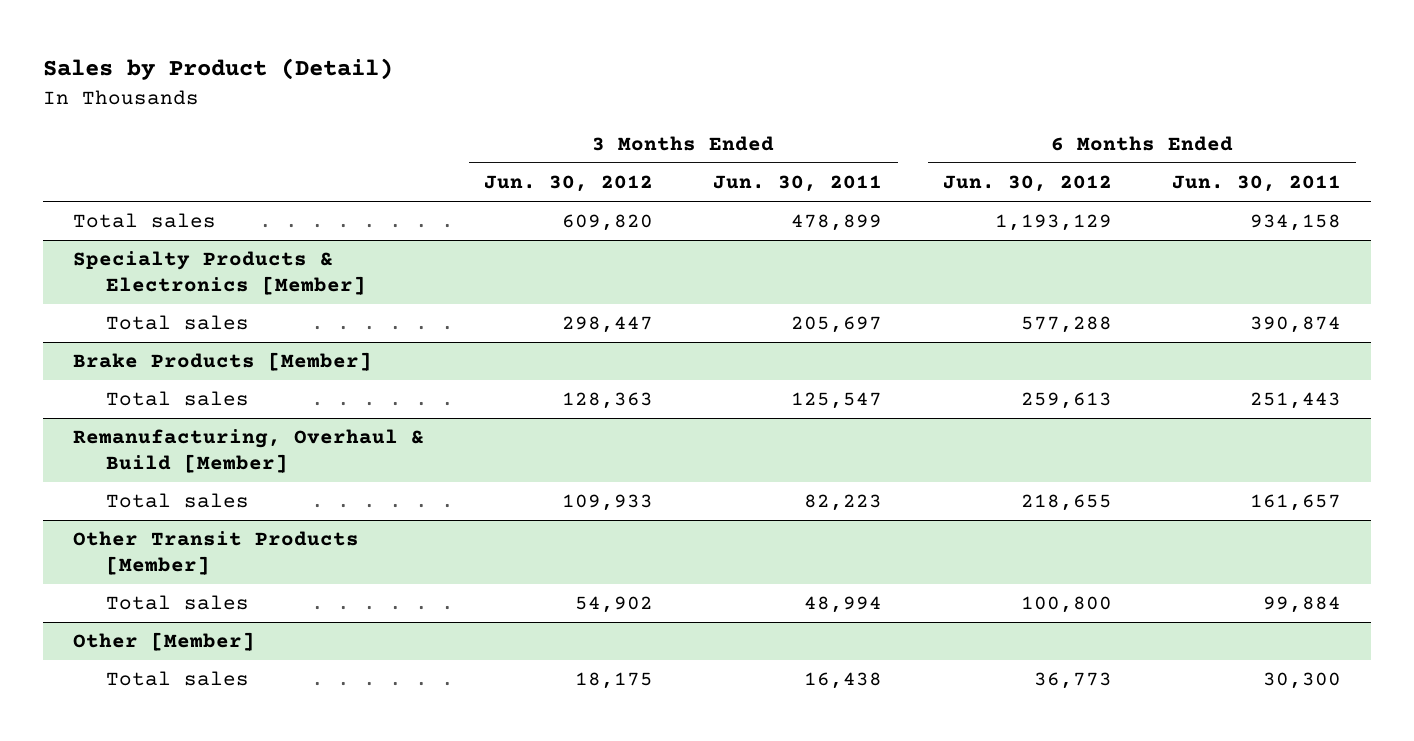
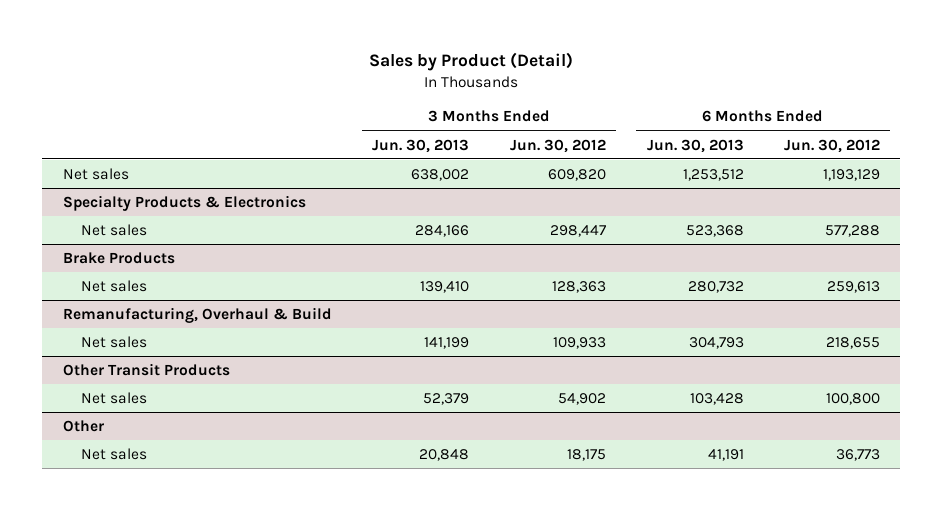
- | 3 Months Ended Jun. 30, 2012 | 3 Months Ended Jun. 30, 2011 | 6 Months Ended Jun. 30, 2012 | 6 Months Ended Jun. 30, 2011
+ | 3 Months Ended Jun. 30, 2013 | 3 Months Ended Jun. 30, 2012 | 6 Months Ended Jun. 30, 2013 | 6 Months Ended Jun. 30, 2012
- Total sales | 609,820 | 478,899 | 1,193,129 | 934,158
- Specialty Products & Electronics [Member]
- Total sales | 298,447 | 205,697 | 577,288 | 390,874
- Brake Products [Member]
- Total sales | 128,363 | 125,547 | 259,613 | 251,443
- Remanufacturing, Overhaul & Build [Member]
- Total sales | 109,933 | 82,223 | 218,655 | 161,657
- Other Transit Products [Member]
- Total sales | 54,902 | 48,994 | 100,800 | 99,884
- Other [Member]
- Total sales | 18,175 | 16,438 | 36,773 | 30,300
+ Net sales | 638,002 | 609,820 | 1,253,512 | 1,193,129
+ Specialty Products & Electronics
+ Net sales | 284,166 | 298,447 | 523,368 | 577,288
+ Brake Products
+ Net sales | 139,410 | 128,363 | 280,732 | 259,613
+ Remanufacturing, Overhaul & Build
+ Net sales | 141,199 | 109,933 | 304,793 | 218,655
+ Other Transit Products
+ Net sales | 52,379 | 54,902 | 103,428 | 100,800
+ Other
+ Net sales | 20,848 | 18,175 | 41,191 | 36,773

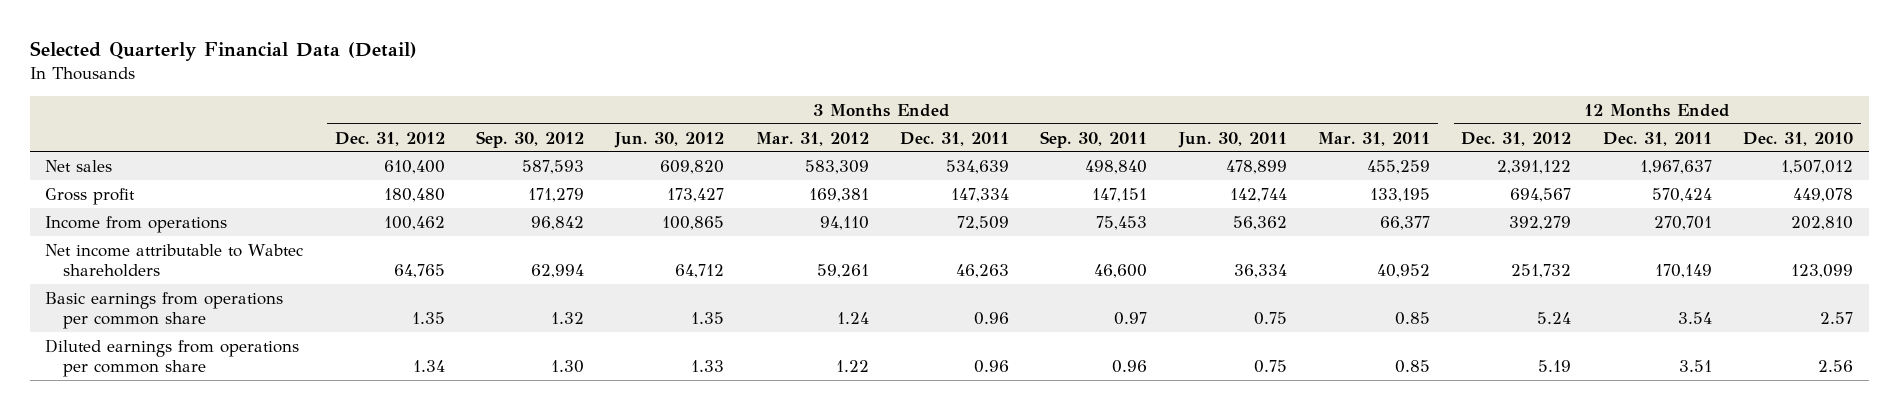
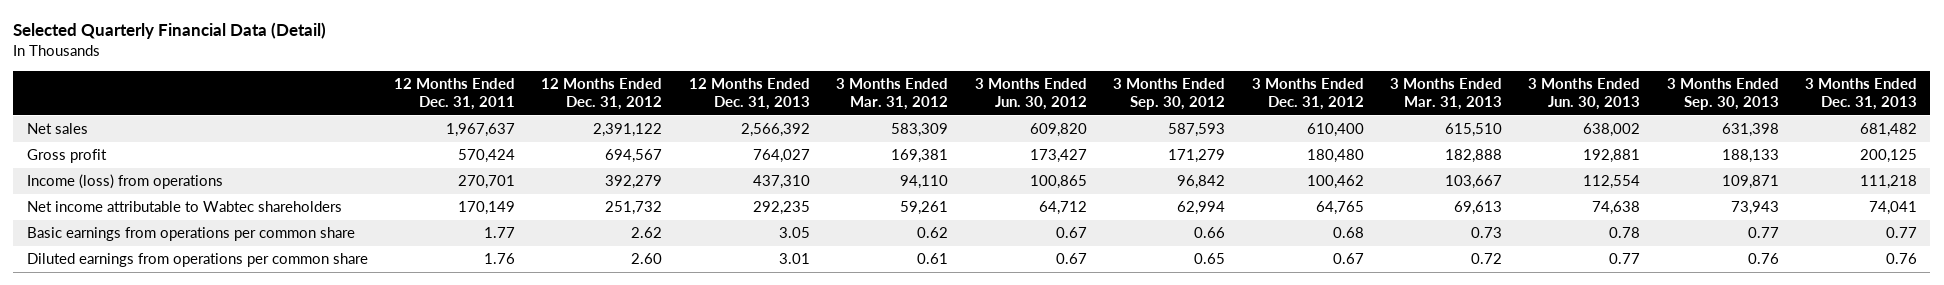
- | 3 Months Ended Dec. 31, 2012 | 3 Months Ended Sep. 30, 2012 | 3 Months Ended Jun. 30, 2012 | 3 Months Ended Mar. 31, 2012 | 3 Months Ended Dec. 31, 2011 | 3 Months Ended Sep. 30, 2011 | 3 Months Ended Jun. 30, 2011 | 3 Months Ended Mar. 31, 2011 | 12 Months Ended Dec. 31, 2012 | 12 Months Ended Dec. 31, 2011 | 12 Months Ended Dec. 31, 2010
+ | 12 Months Ended Dec. 31, 2011 | 12 Months Ended Dec. 31, 2012 | 12 Months Ended Dec. 31, 2013 | 3 Months Ended Mar. 31, 2012 | 3 Months Ended Jun. 30, 2012 | 3 Months Ended Sep. 30, 2012 | 3 Months Ended Dec. 31, 2012 | 3 Months Ended Mar. 31, 2013 | 3 Months Ended Jun. 30, 2013 | 3 Months Ended Sep. 30, 2013 | 3 Months Ended Dec. 31, 2013
- Income from operations | 100,462 | 96,842 | 100,865 | 94,110 | 72,509 | 75,453 | 56,362 | 66,377 | 392,279 | 270,701 | 202,810
+ Income (loss) from operations | 270,701 | 392,279 | 437,310 | 94,110 | 100,865 | 96,842 | 100,462 | 103,667 | 112,554 | 109,871 | 111,218
- Basic earnings from operations per common share | 1.35 | 1.32 | 1.35 | 1.24 | 0.96 | 0.97 | 0.75 | 0.85 | 5.24 | 3.54 | 2.57
- Diluted earnings from operations per common share | 1.34 | 1.30 | 1.33 | 1.22 | 0.96 | 0.96 | 0.75 | 0.85 | 5.19 | 3.51 | 2.56
+ Basic earnings from operations per common share | 1.77 | 2.62 | 3.05 | 0.62 | 0.67 | 0.66 | 0.68 | 0.73 | 0.78 | 0.77 | 0.77
+ Diluted earnings from operations per common share | 1.76 | 2.60 | 3.01 | 0.61 | 0.67 | 0.65 | 0.67 | 0.72 | 0.77 | 0.76 | 0.76

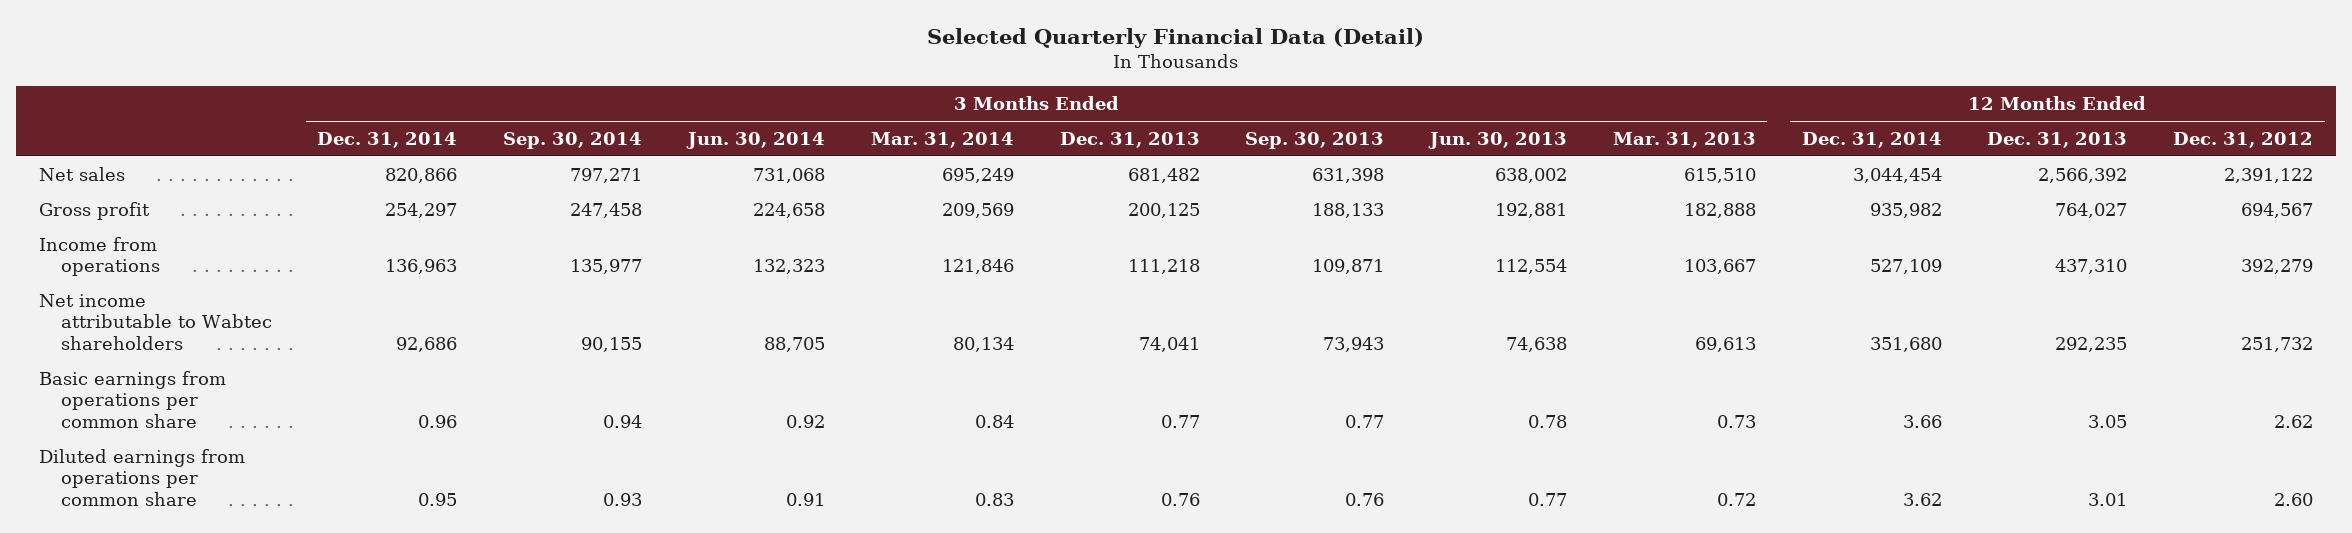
- | 12 Months Ended Dec. 31, 2011 | 12 Months Ended Dec. 31, 2012 | 12 Months Ended Dec. 31, 2013 | 3 Months Ended Mar. 31, 2012 | 3 Months Ended Jun. 30, 2012 | 3 Months Ended Sep. 30, 2012 | 3 Months Ended Dec. 31, 2012 | 3 Months Ended Mar. 31, 2013 | 3 Months Ended Jun. 30, 2013 | 3 Months Ended Sep. 30, 2013 | 3 Months Ended Dec. 31, 2013
+ | 3 Months Ended Dec. 31, 2014 | 3 Months Ended Sep. 30, 2014 | 3 Months Ended Jun. 30, 2014 | 3 Months Ended Mar. 31, 2014 | 3 Months Ended Dec. 31, 2013 | 3 Months Ended Sep. 30, 2013 | 3 Months Ended Jun. 30, 2013 | 3 Months Ended Mar. 31, 2013 | 12 Months Ended Dec. 31, 2014 | 12 Months Ended Dec. 31, 2013 | 12 Months Ended Dec. 31, 2012
- Income (loss) from operations | 270,701 | 392,279 | 437,310 | 94,110 | 100,865 | 96,842 | 100,462 | 103,667 | 112,554 | 109,871 | 111,218
+ Income from operations | 136,963 | 135,977 | 132,323 | 121,846 | 111,218 | 109,871 | 112,554 | 103,667 | 527,109 | 437,310 | 392,279

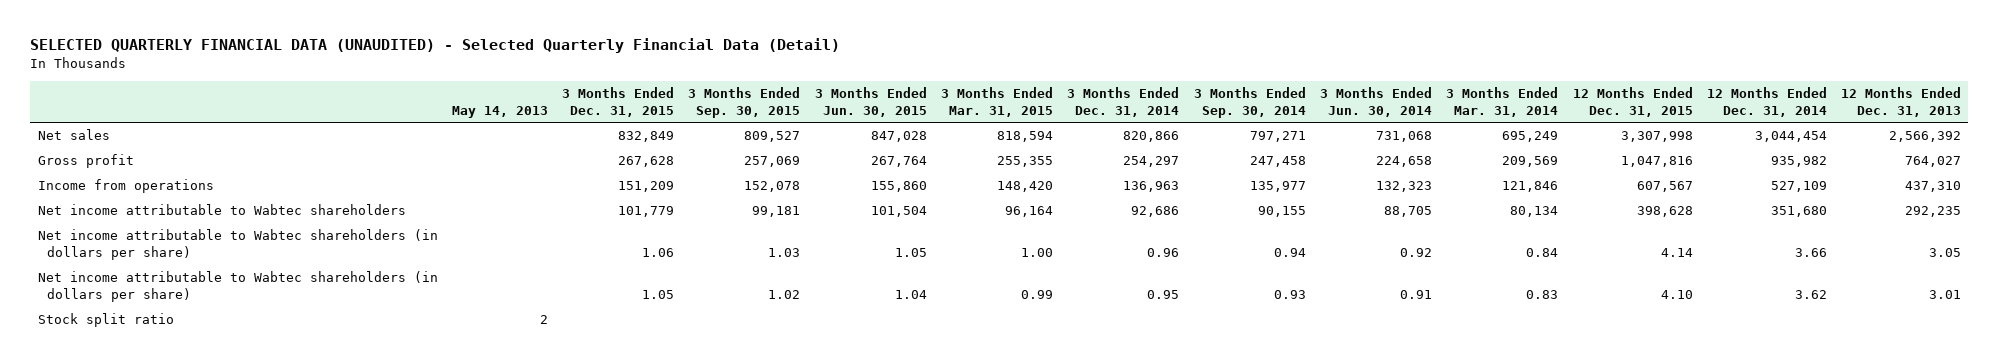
- Selected Quarterly Financial Data (Detail)
+ SELECTED QUARTERLY FINANCIAL DATA (UNAUDITED) - Selected Quarterly Financial Data (Detail)
- | 3 Months Ended Dec. 31, 2014 | 3 Months Ended Sep. 30, 2014 | 3 Months Ended Jun. 30, 2014 | 3 Months Ended Mar. 31, 2014 | 3 Months Ended Dec. 31, 2013 | 3 Months Ended Sep. 30, 2013 | 3 Months Ended Jun. 30, 2013 | 3 Months Ended Mar. 31, 2013 | 12 Months Ended Dec. 31, 2014 | 12 Months Ended Dec. 31, 2013 | 12 Months Ended Dec. 31, 2012
+ | May 14, 2013 | 3 Months Ended Dec. 31, 2015 | 3 Months Ended Sep. 30, 2015 | 3 Months Ended Jun. 30, 2015 | 3 Months Ended Mar. 31, 2015 | 3 Months Ended Dec. 31, 2014 | 3 Months Ended Sep. 30, 2014 | 3 Months Ended Jun. 30, 2014 | 3 Months Ended Mar. 31, 2014 | 12 Months Ended Dec. 31, 2015 | 12 Months Ended Dec. 31, 2014 | 12 Months Ended Dec. 31, 2013
- Basic earnings from operations per common share | 0.96 | 0.94 | 0.92 | 0.84 | 0.77 | 0.77 | 0.78 | 0.73 | 3.66 | 3.05 | 2.62
- Diluted earnings from operations per common share | 0.95 | 0.93 | 0.91 | 0.83 | 0.76 | 0.76 | 0.77 | 0.72 | 3.62 | 3.01 | 2.60
+ Net income attributable to Wabtec shareholders (in dollars per share) | | 1.06 | 1.03 | 1.05 | 1.00 | 0.96 | 0.94 | 0.92 | 0.84 | 4.14 | 3.66 | 3.05
+ Net income attributable to Wabtec shareholders (in dollars per share) | | 1.05 | 1.02 | 1.04 | 0.99 | 0.95 | 0.93 | 0.91 | 0.83 | 4.10 | 3.62 | 3.01
+ Stock split ratio | 2 | | | | | | | | | | |

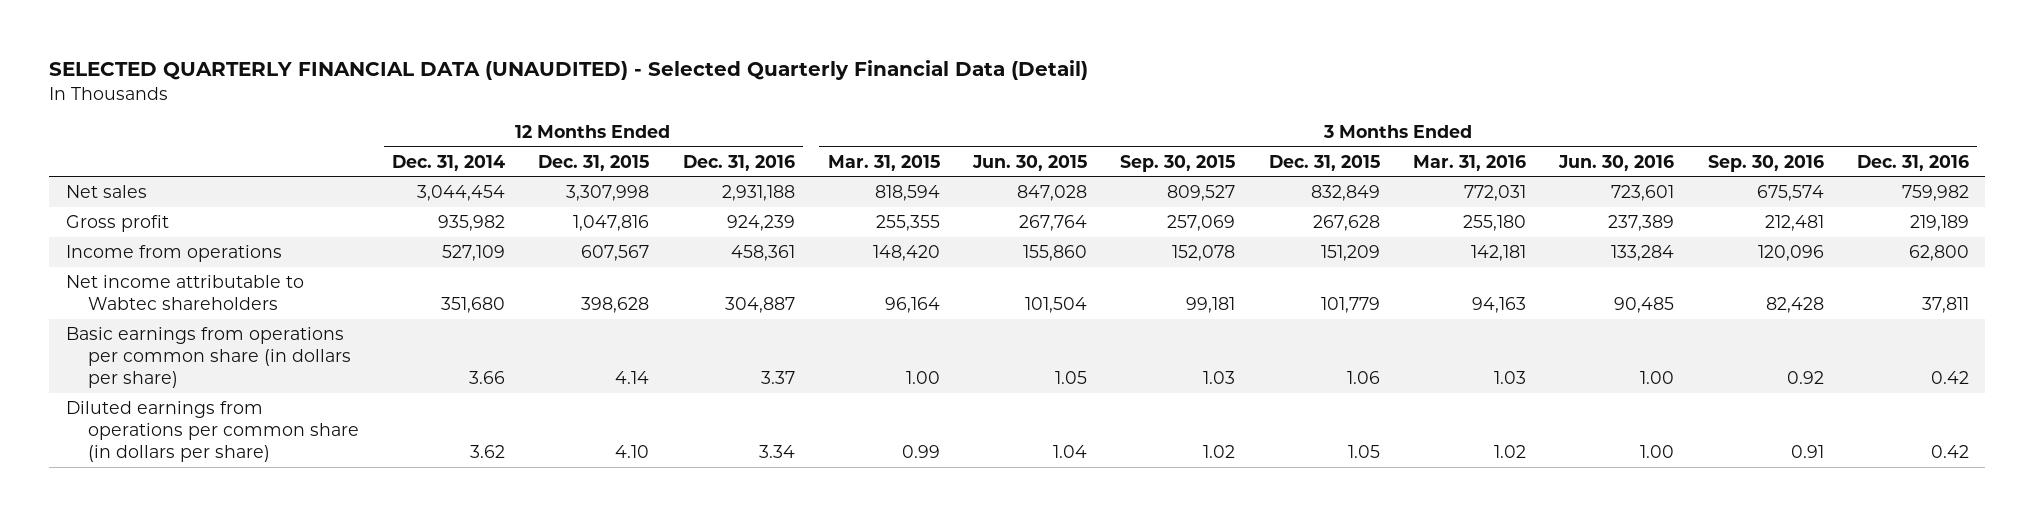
- | May 14, 2013 | 3 Months Ended Dec. 31, 2015 | 3 Months Ended Sep. 30, 2015 | 3 Months Ended Jun. 30, 2015 | 3 Months Ended Mar. 31, 2015 | 3 Months Ended Dec. 31, 2014 | 3 Months Ended Sep. 30, 2014 | 3 Months Ended Jun. 30, 2014 | 3 Months Ended Mar. 31, 2014 | 12 Months Ended Dec. 31, 2015 | 12 Months Ended Dec. 31, 2014 | 12 Months Ended Dec. 31, 2013
+ | 12 Months Ended Dec. 31, 2014 | 12 Months Ended Dec. 31, 2015 | 12 Months Ended Dec. 31, 2016 | 3 Months Ended Mar. 31, 2015 | 3 Months Ended Jun. 30, 2015 | 3 Months Ended Sep. 30, 2015 | 3 Months Ended Dec. 31, 2015 | 3 Months Ended Mar. 31, 2016 | 3 Months Ended Jun. 30, 2016 | 3 Months Ended Sep. 30, 2016 | 3 Months Ended Dec. 31, 2016
- Net income attributable to Wabtec shareholders (in dollars per share) | | 1.06 | 1.03 | 1.05 | 1.00 | 0.96 | 0.94 | 0.92 | 0.84 | 4.14 | 3.66 | 3.05
- Net income attributable to Wabtec shareholders (in dollars per share) | | 1.05 | 1.02 | 1.04 | 0.99 | 0.95 | 0.93 | 0.91 | 0.83 | 4.10 | 3.62 | 3.01
- Stock split ratio | 2 | | | | | | | | | | |
+ Basic earnings from operations per common share (in dollars per share) | 3.66 | 4.14 | 3.37 | 1.00 | 1.05 | 1.03 | 1.06 | 1.03 | 1.00 | 0.92 | 0.42
+ Diluted earnings from operations per common share (in dollars per share) | 3.62 | 4.10 | 3.34 | 0.99 | 1.04 | 1.02 | 1.05 | 1.02 | 1.00 | 0.91 | 0.42

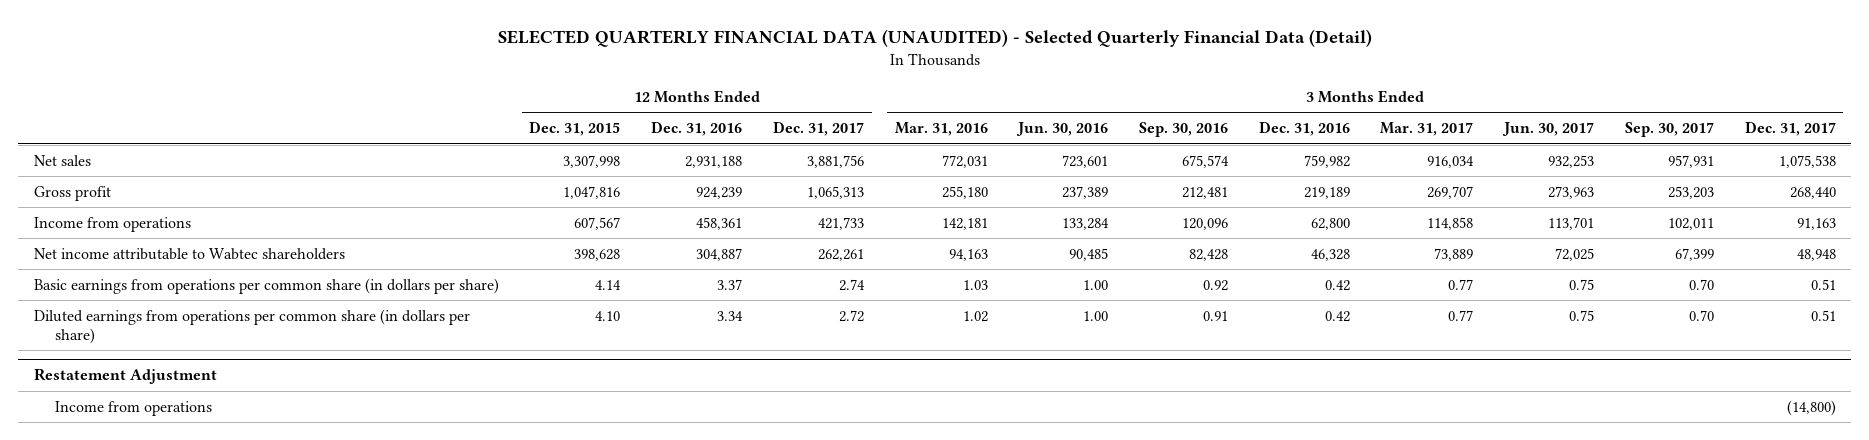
- | 12 Months Ended Dec. 31, 2014 | 12 Months Ended Dec. 31, 2015 | 12 Months Ended Dec. 31, 2016 | 3 Months Ended Mar. 31, 2015 | 3 Months Ended Jun. 30, 2015 | 3 Months Ended Sep. 30, 2015 | 3 Months Ended Dec. 31, 2015 | 3 Months Ended Mar. 31, 2016 | 3 Months Ended Jun. 30, 2016 | 3 Months Ended Sep. 30, 2016 | 3 Months Ended Dec. 31, 2016
+ | 12 Months Ended Dec. 31, 2015 | 12 Months Ended Dec. 31, 2016 | 12 Months Ended Dec. 31, 2017 | 3 Months Ended Mar. 31, 2016 | 3 Months Ended Jun. 30, 2016 | 3 Months Ended Sep. 30, 2016 | 3 Months Ended Dec. 31, 2016 | 3 Months Ended Mar. 31, 2017 | 3 Months Ended Jun. 30, 2017 | 3 Months Ended Sep. 30, 2017 | 3 Months Ended Dec. 31, 2017
- Net income attributable to Wabtec shareholders | 351,680 | 398,628 | 304,887 | 96,164 | 101,504 | 99,181 | 101,779 | 94,163 | 90,485 | 82,428 | 37,811
+ Net income attributable to Wabtec shareholders | 398,628 | 304,887 | 262,261 | 94,163 | 90,485 | 82,428 | 46,328 | 73,889 | 72,025 | 67,399 | 48,948
+ Restatement Adjustment
+ Income from operations | | | | | | | | | | | (14,800)

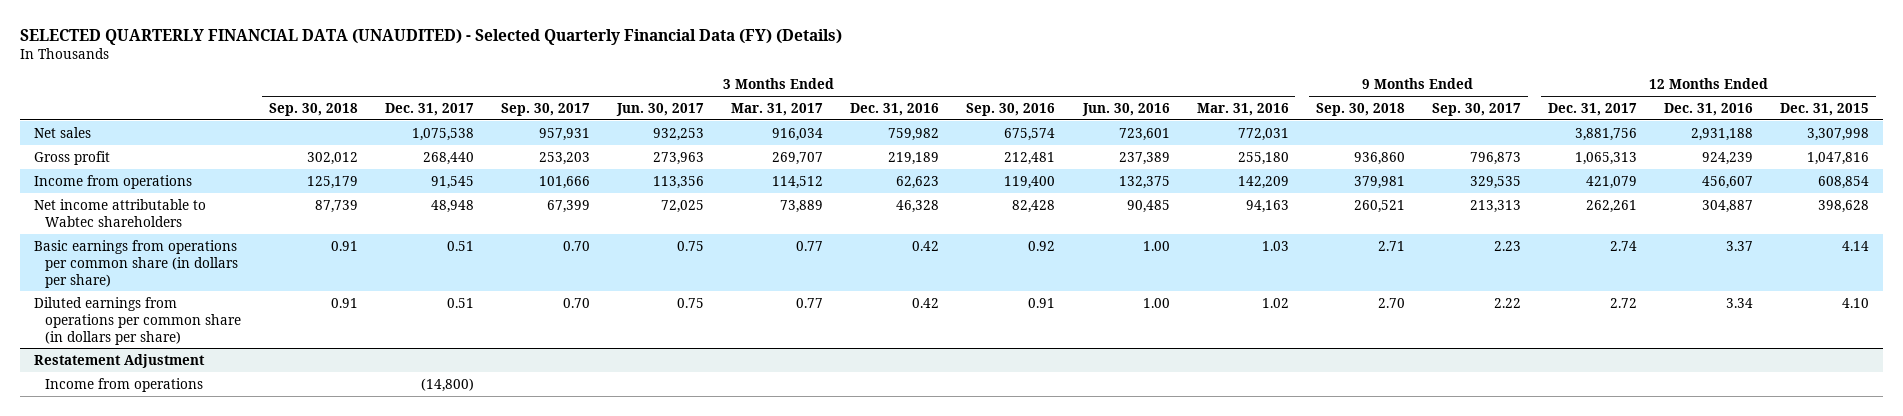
- SELECTED QUARTERLY FINANCIAL DATA (UNAUDITED) - Selected Quarterly Financial Data (Detail)
+ SELECTED QUARTERLY FINANCIAL DATA (UNAUDITED) - Selected Quarterly Financial Data (FY) (Details)
- | 12 Months Ended Dec. 31, 2015 | 12 Months Ended Dec. 31, 2016 | 12 Months Ended Dec. 31, 2017 | 3 Months Ended Mar. 31, 2016 | 3 Months Ended Jun. 30, 2016 | 3 Months Ended Sep. 30, 2016 | 3 Months Ended Dec. 31, 2016 | 3 Months Ended Mar. 31, 2017 | 3 Months Ended Jun. 30, 2017 | 3 Months Ended Sep. 30, 2017 | 3 Months Ended Dec. 31, 2017
+ | 3 Months Ended Sep. 30, 2018 | 3 Months Ended Dec. 31, 2017 | 3 Months Ended Sep. 30, 2017 | 3 Months Ended Jun. 30, 2017 | 3 Months Ended Mar. 31, 2017 | 3 Months Ended Dec. 31, 2016 | 3 Months Ended Sep. 30, 2016 | 3 Months Ended Jun. 30, 2016 | 3 Months Ended Mar. 31, 2016 | 9 Months Ended Sep. 30, 2018 | 9 Months Ended Sep. 30, 2017 | 12 Months Ended Dec. 31, 2017 | 12 Months Ended Dec. 31, 2016 | 12 Months Ended Dec. 31, 2015
- Income from operations | 607,567 | 458,361 | 421,733 | 142,181 | 133,284 | 120,096 | 62,800 | 114,858 | 113,701 | 102,011 | 91,163
+ Income from operations | 125,179 | 91,545 | 101,666 | 113,356 | 114,512 | 62,623 | 119,400 | 132,375 | 142,209 | 379,981 | 329,535 | 421,079 | 456,607 | 608,854

